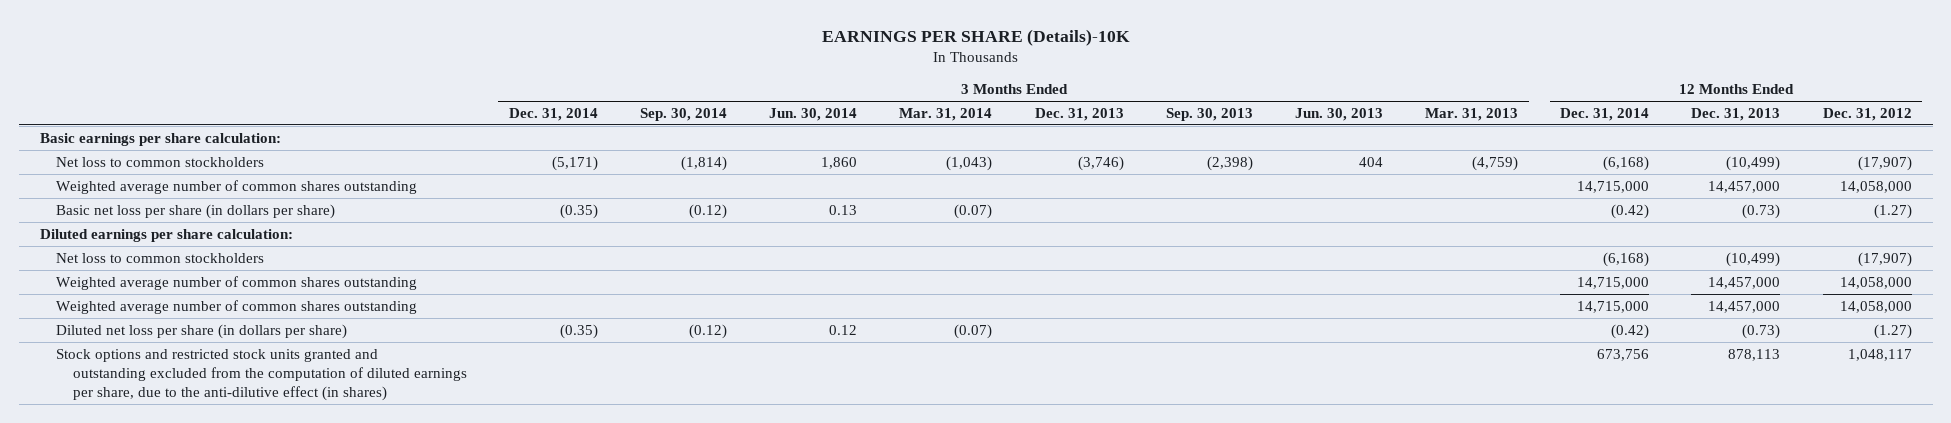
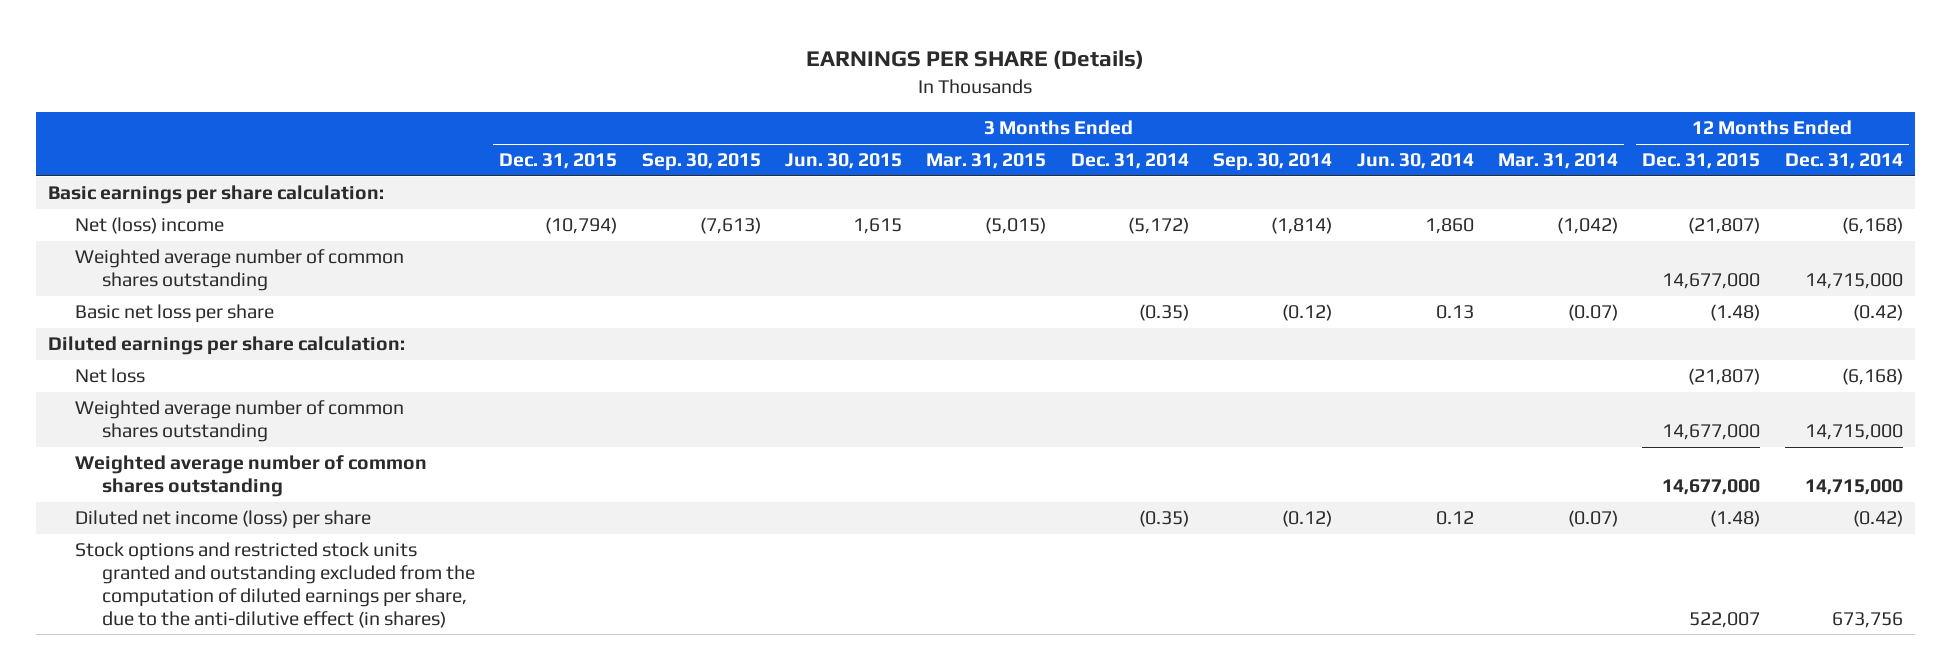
- EARNINGS PER SHARE (Details)-10K
+ EARNINGS PER SHARE (Details)
- | 3 Months Ended Dec. 31, 2014 | 3 Months Ended Sep. 30, 2014 | 3 Months Ended Jun. 30, 2014 | 3 Months Ended Mar. 31, 2014 | 3 Months Ended Dec. 31, 2013 | 3 Months Ended Sep. 30, 2013 | 3 Months Ended Jun. 30, 2013 | 3 Months Ended Mar. 31, 2013 | 12 Months Ended Dec. 31, 2014 | 12 Months Ended Dec. 31, 2013 | 12 Months Ended Dec. 31, 2012
+ | 3 Months Ended Dec. 31, 2015 | 3 Months Ended Sep. 30, 2015 | 3 Months Ended Jun. 30, 2015 | 3 Months Ended Mar. 31, 2015 | 3 Months Ended Dec. 31, 2014 | 3 Months Ended Sep. 30, 2014 | 3 Months Ended Jun. 30, 2014 | 3 Months Ended Mar. 31, 2014 | 12 Months Ended Dec. 31, 2015 | 12 Months Ended Dec. 31, 2014
- Net loss to common stockholders | (5,171) | (1,814) | 1,860 | (1,043) | (3,746) | (2,398) | 404 | (4,759) | (6,168) | (10,499) | (17,907)
+ Net (loss) income | (10,794) | (7,613) | 1,615 | (5,015) | (5,172) | (1,814) | 1,860 | (1,042) | (21,807) | (6,168)
- Basic net loss per share (in dollars per share) | (0.35) | (0.12) | 0.13 | (0.07) | | | | | (0.42) | (0.73) | (1.27)
+ Basic net loss per share | | | | | (0.35) | (0.12) | 0.13 | (0.07) | (1.48) | (0.42)
- Net loss to common stockholders | | | | | | | | | (6,168) | (10,499) | (17,907)
+ Net loss | | | | | | | | | (21,807) | (6,168)
- Diluted net loss per share (in dollars per share) | (0.35) | (0.12) | 0.12 | (0.07) | | | | | (0.42) | (0.73) | (1.27)
+ Diluted net income (loss) per share | | | | | (0.35) | (0.12) | 0.12 | (0.07) | (1.48) | (0.42)

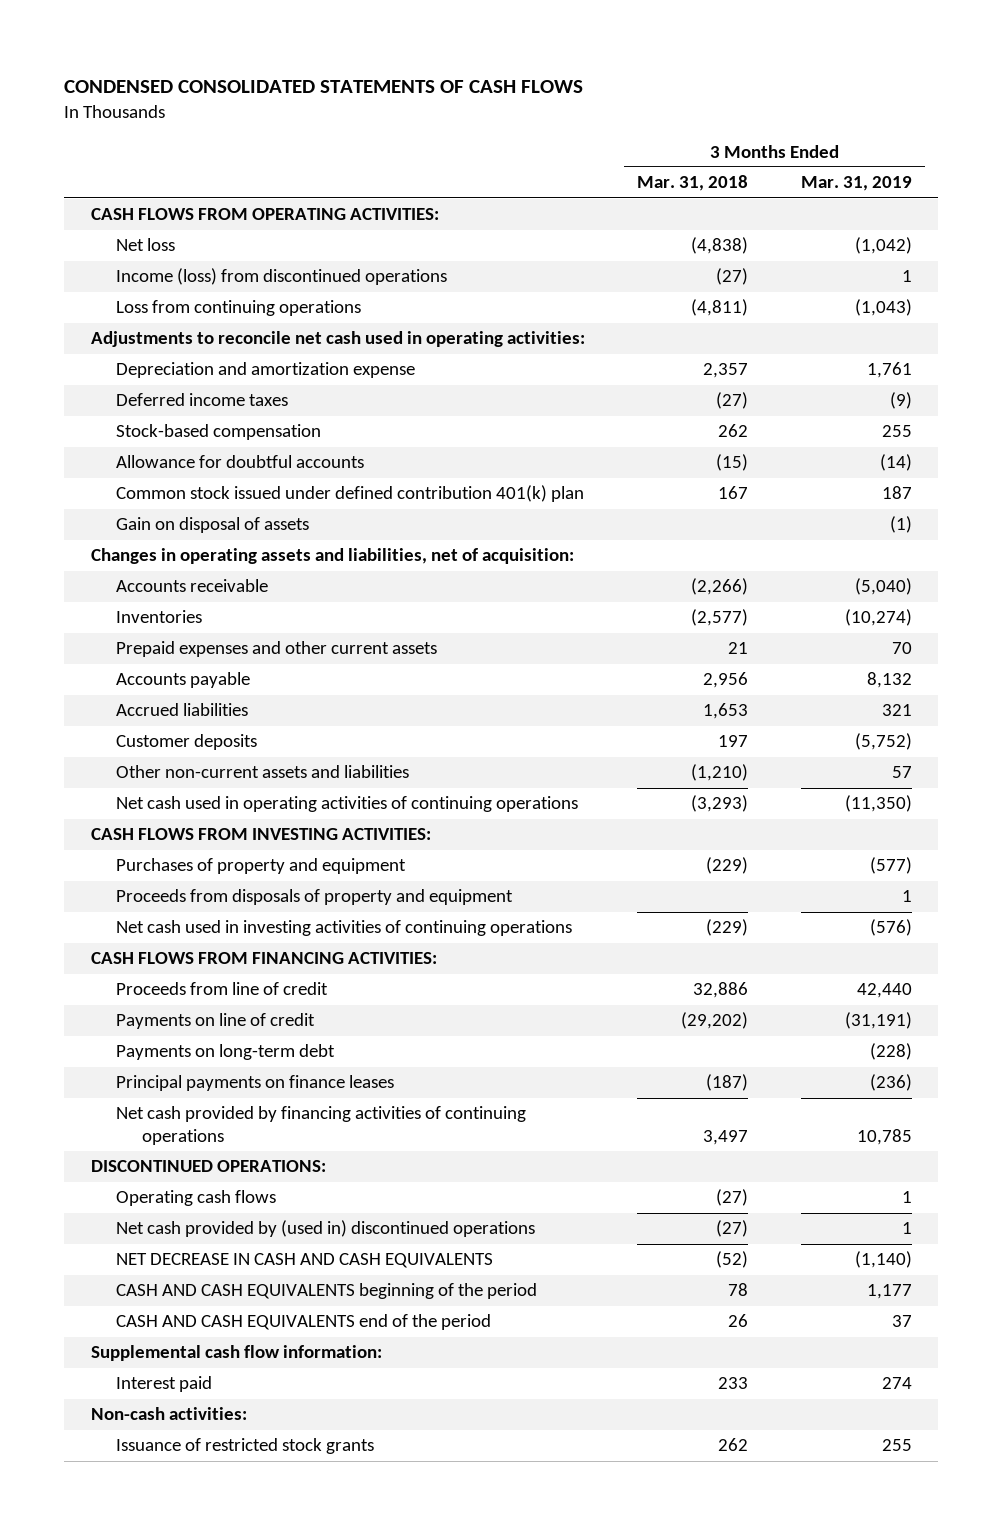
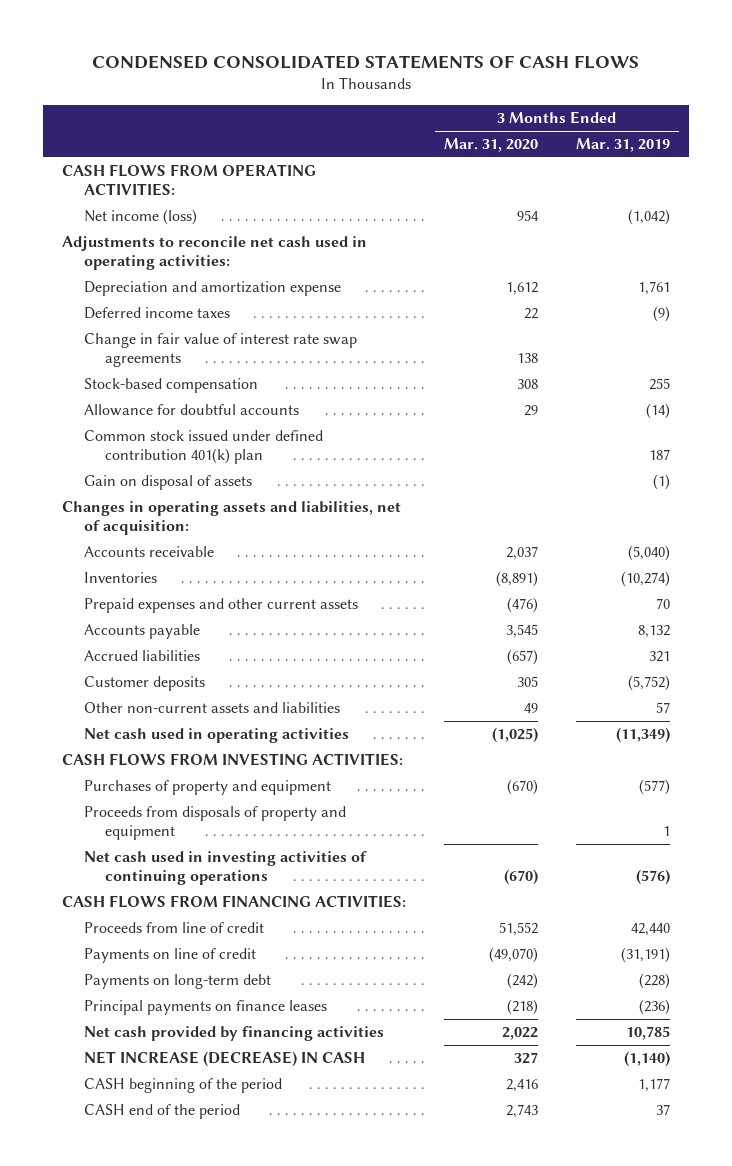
- | 3 Months Ended Mar. 31, 2018 | 3 Months Ended Mar. 31, 2019
+ | 3 Months Ended Mar. 31, 2020 | 3 Months Ended Mar. 31, 2019
- Net loss | (4,838) | (1,042)
- Income (loss) from discontinued operations | (27) | 1
- Loss from continuing operations | (4,811) | (1,043)
+ Net income (loss) | 954 | (1,042)
+ Change in fair value of interest rate swap agreements | 138 |
- Net cash used in operating activities of continuing operations | (3,293) | (11,350)
+ Net cash used in operating activities | (1,025) | (11,349)
- Net cash provided by financing activities of continuing operations | 3,497 | 10,785
- DISCONTINUED OPERATIONS:
- Operating cash flows | (27) | 1
- Net cash provided by (used in) discontinued operations | (27) | 1
- NET DECREASE IN CASH AND CASH EQUIVALENTS | (52) | (1,140)
- CASH AND CASH EQUIVALENTS beginning of the period | 78 | 1,177
- CASH AND CASH EQUIVALENTS end of the period | 26 | 37
- Supplemental cash flow information:
- Interest paid | 233 | 274
- Non-cash activities:
- Issuance of restricted stock grants | 262 | 255
+ Net cash provided by financing activities | 2,022 | 10,785
+ NET INCREASE (DECREASE) IN CASH | 327 | (1,140)
+ CASH beginning of the period | 2,416 | 1,177
+ CASH end of the period | 2,743 | 37

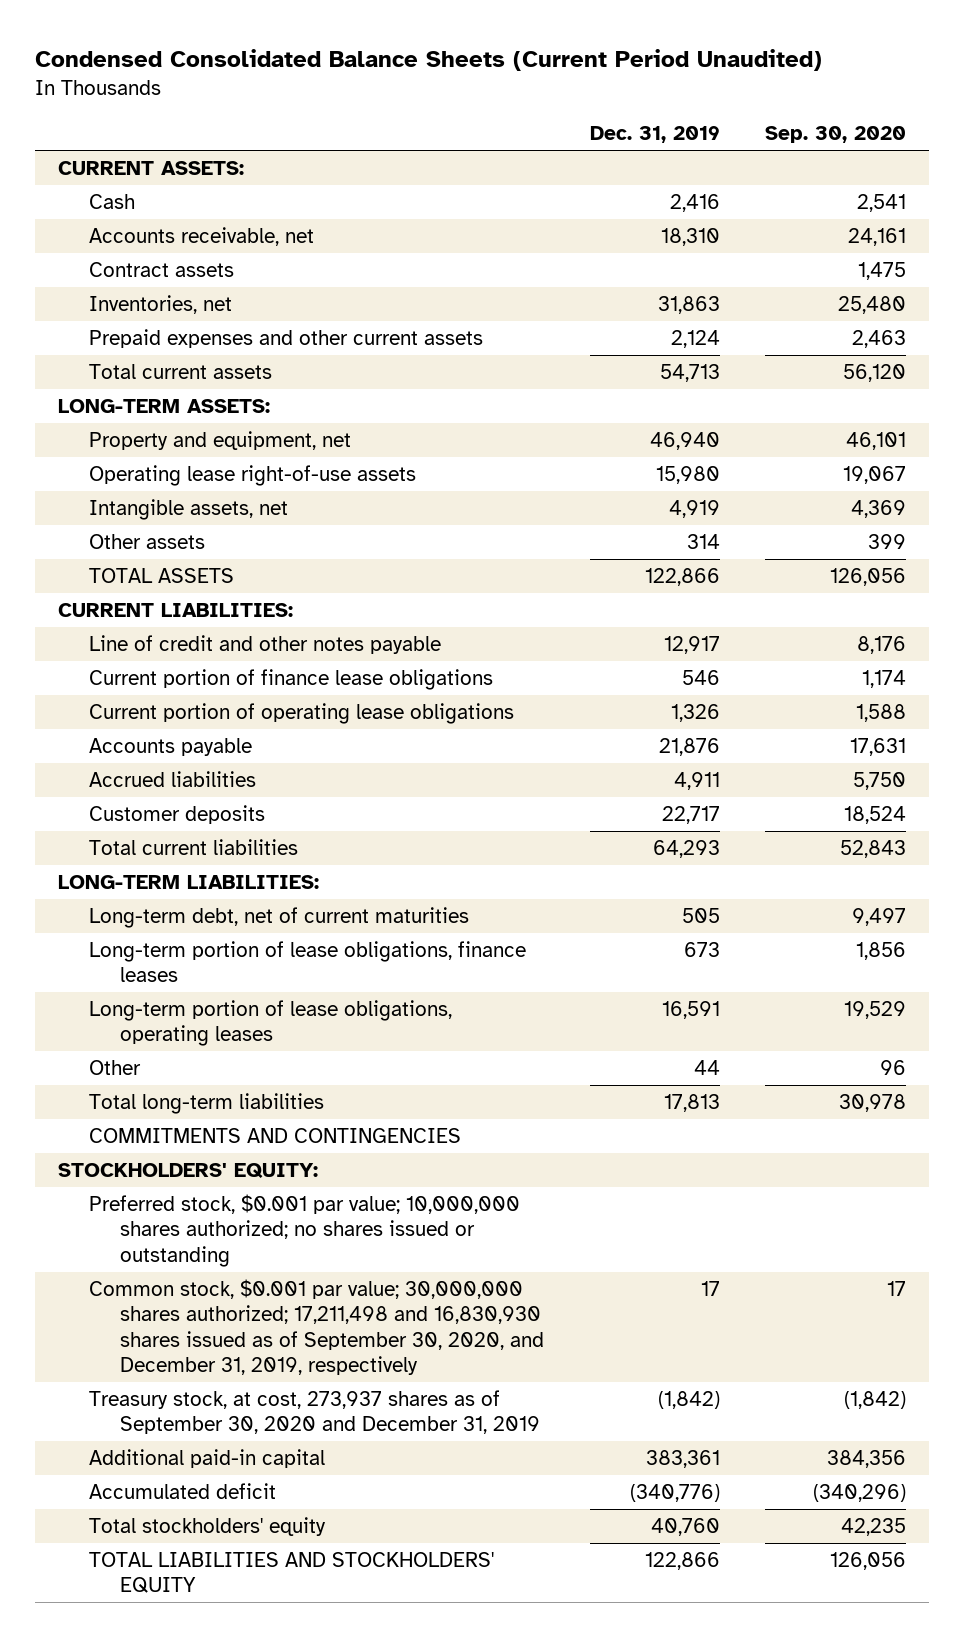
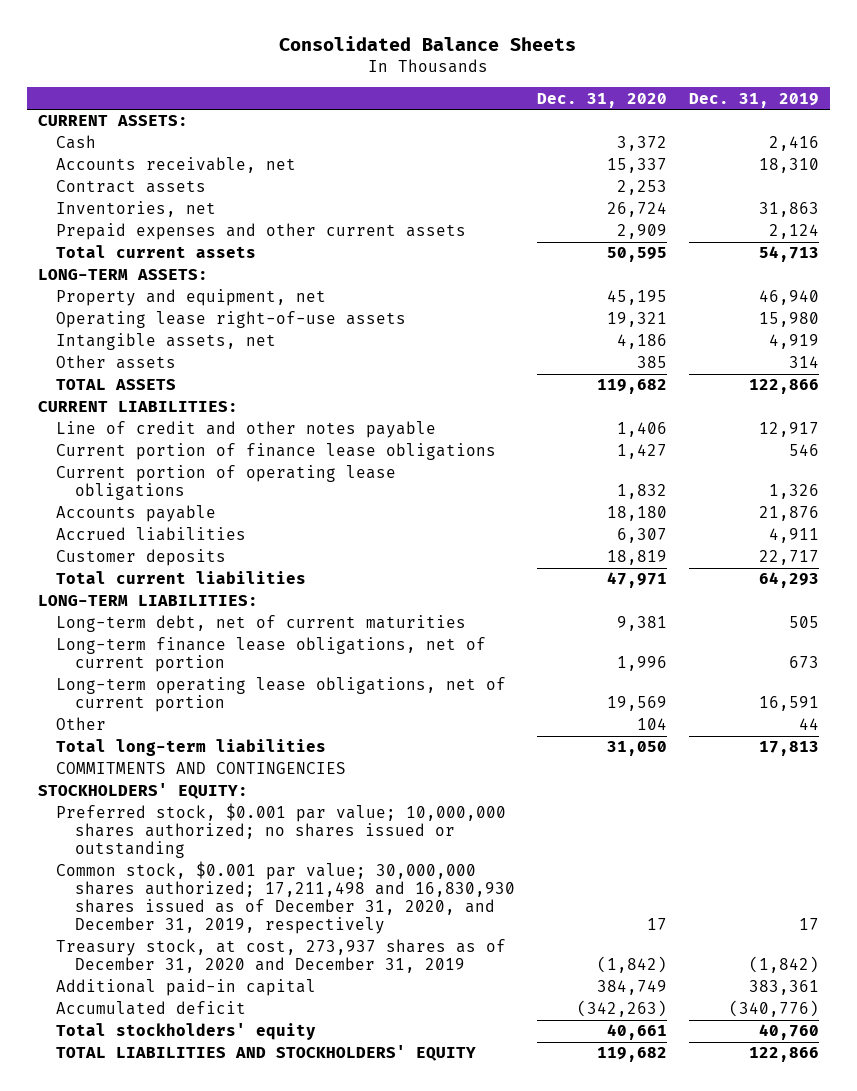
- Condensed Consolidated Balance Sheets (Current Period Unaudited)
+ Consolidated Balance Sheets
- | Dec. 31, 2019 | Sep. 30, 2020
+ | Dec. 31, 2020 | Dec. 31, 2019
- Long-term portion of lease obligations, finance leases | 673 | 1,856
- Long-term portion of lease obligations, operating leases | 16,591 | 19,529
+ Long-term finance lease obligations, net of current portion | 1,996 | 673
+ Long-term operating lease obligations, net of current portion | 19,569 | 16,591
- Common stock, $0.001 par value; 30,000,000 shares authorized; 17,211,498 and 16,830,930 shares issued as of September 30, 2020, and December 31, 2019, respectively | 17 | 17
- Treasury stock, at cost, 273,937 shares as of September 30, 2020 and December 31, 2019 | (1,842) | (1,842)
+ Common stock, $0.001 par value; 30,000,000 shares authorized; 17,211,498 and 16,830,930 shares issued as of December 31, 2020, and December 31, 2019, respectively | 17 | 17
+ Treasury stock, at cost, 273,937 shares as of December 31, 2020 and December 31, 2019 | (1,842) | (1,842)

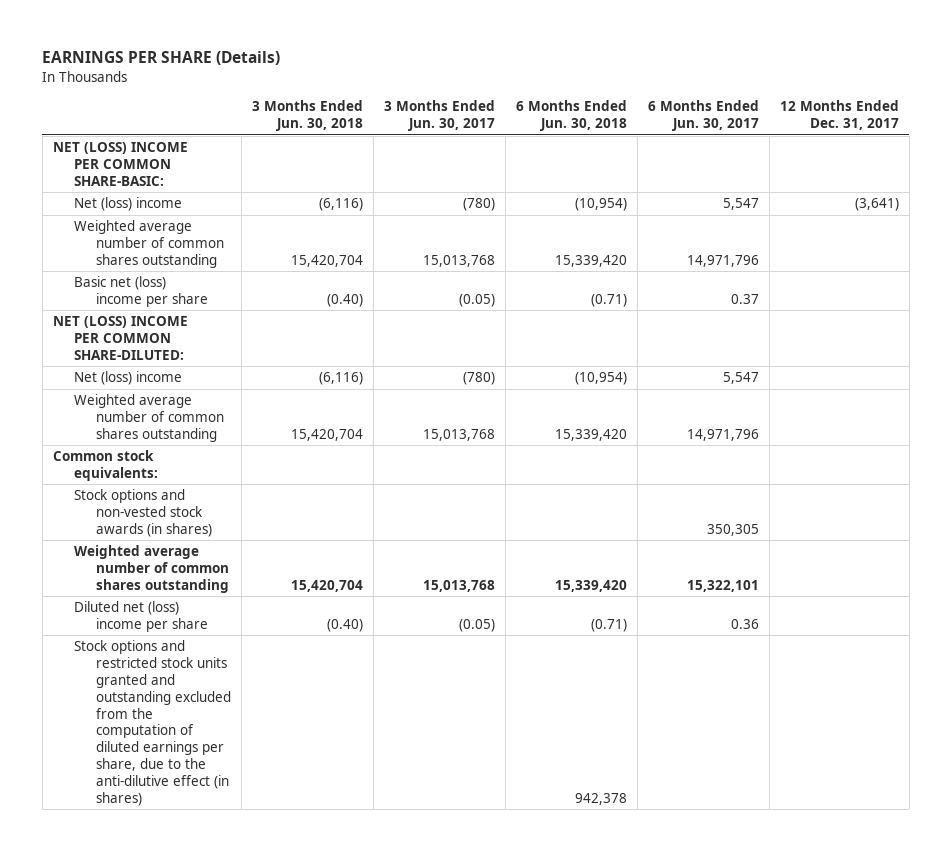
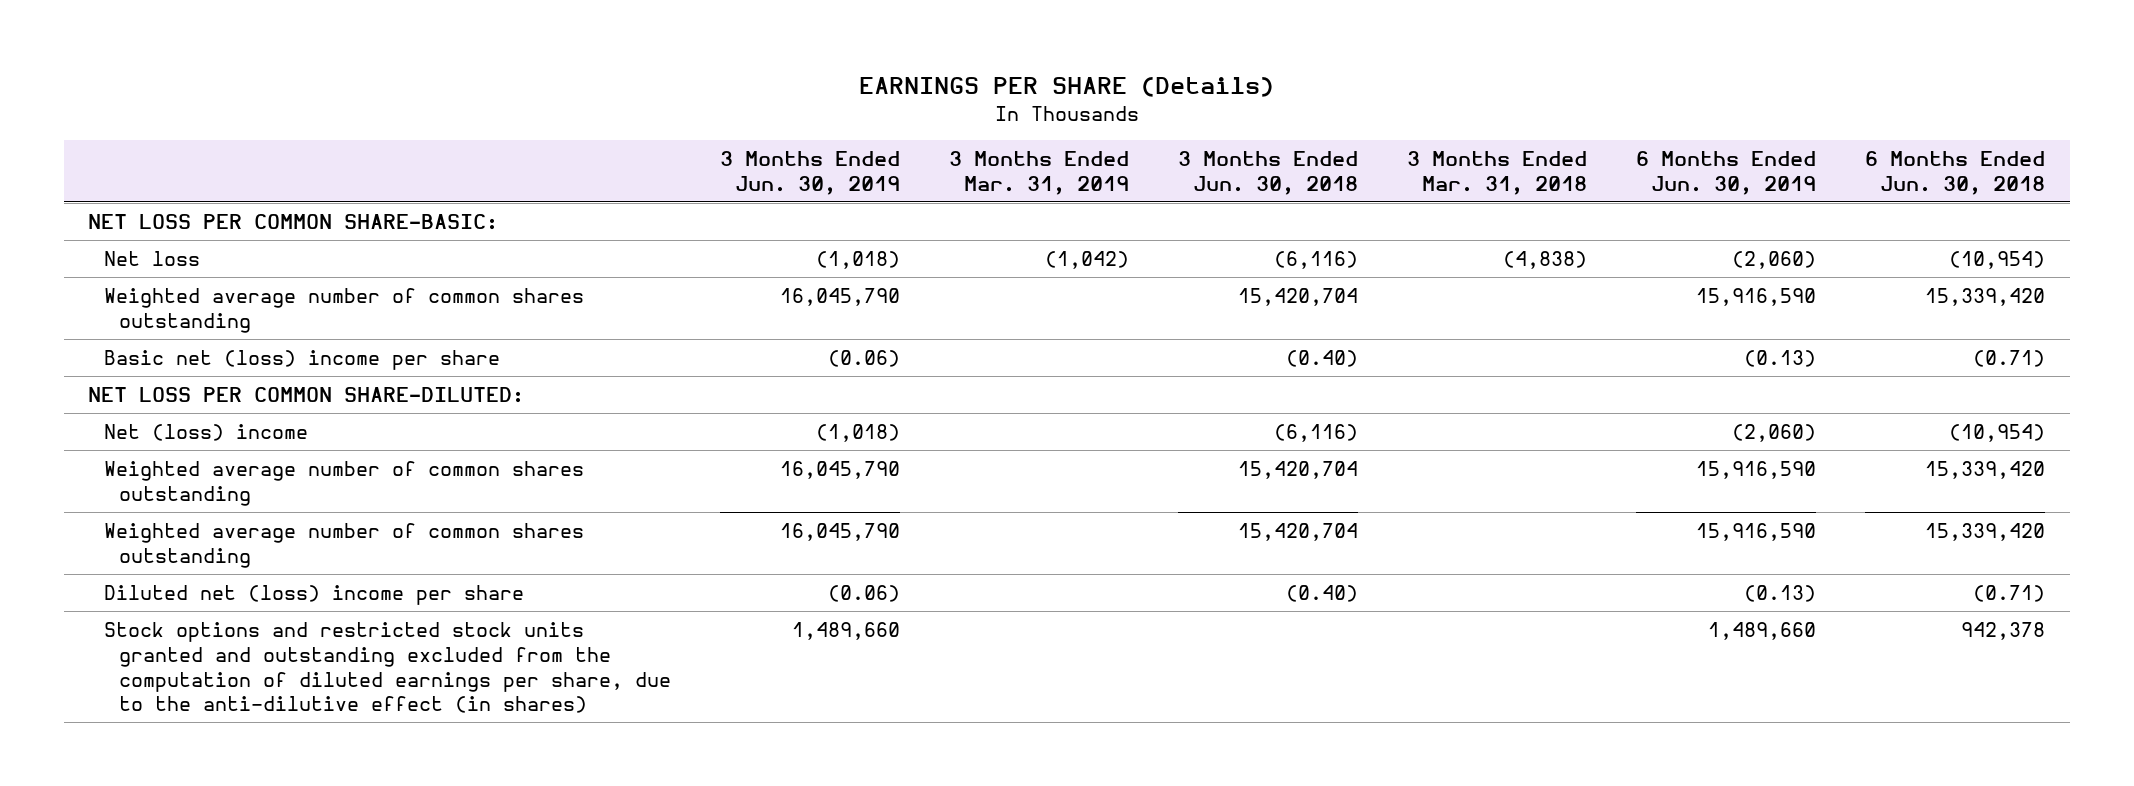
- | 3 Months Ended Jun. 30, 2018 | 3 Months Ended Jun. 30, 2017 | 6 Months Ended Jun. 30, 2018 | 6 Months Ended Jun. 30, 2017 | 12 Months Ended Dec. 31, 2017
+ | 3 Months Ended Jun. 30, 2019 | 3 Months Ended Mar. 31, 2019 | 3 Months Ended Jun. 30, 2018 | 3 Months Ended Mar. 31, 2018 | 6 Months Ended Jun. 30, 2019 | 6 Months Ended Jun. 30, 2018
- NET (LOSS) INCOME PER COMMON SHARE-BASIC:
- Net (loss) income | (6,116) | (780) | (10,954) | 5,547 | (3,641)
+ NET LOSS PER COMMON SHARE-BASIC:
+ Net loss | (1,018) | (1,042) | (6,116) | (4,838) | (2,060) | (10,954)
- NET (LOSS) INCOME PER COMMON SHARE-DILUTED:
+ NET LOSS PER COMMON SHARE-DILUTED:
- Common stock equivalents:
- Stock options and non-vested stock awards (in shares) | | | | 350,305 |

